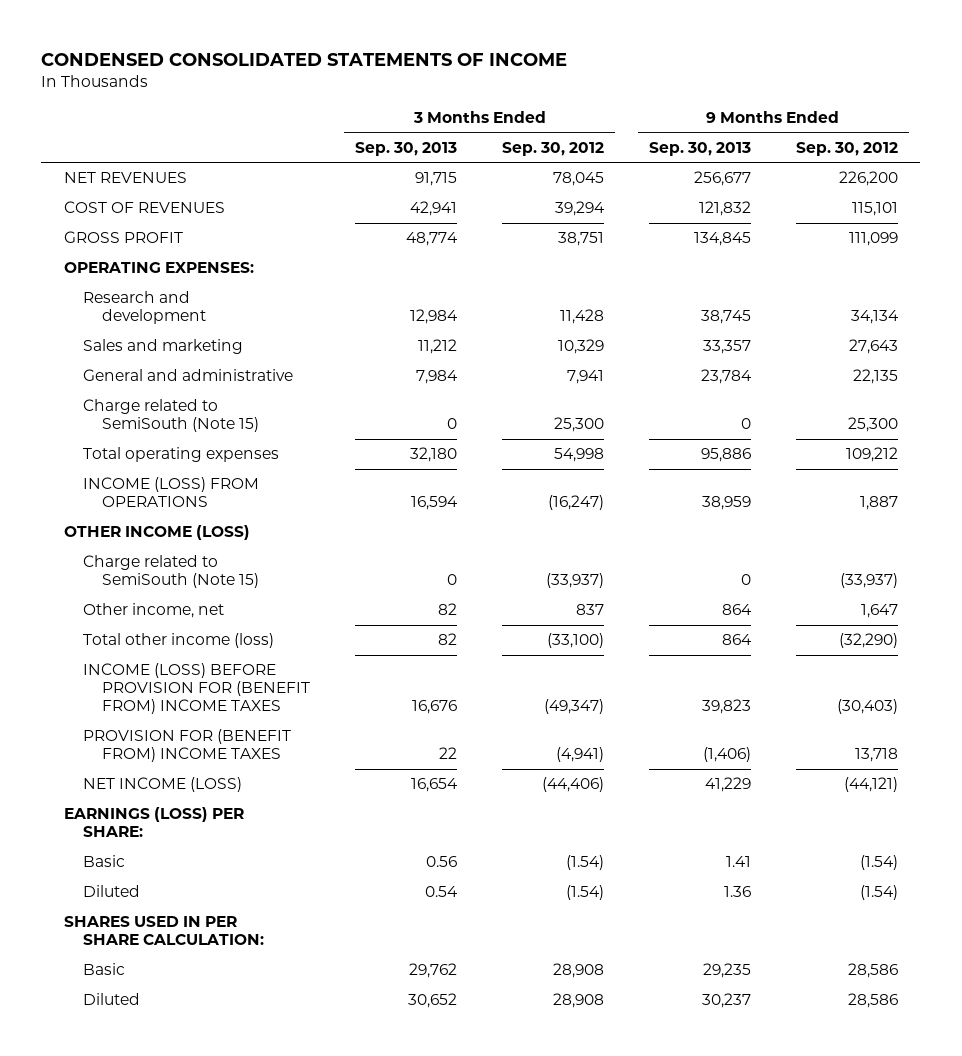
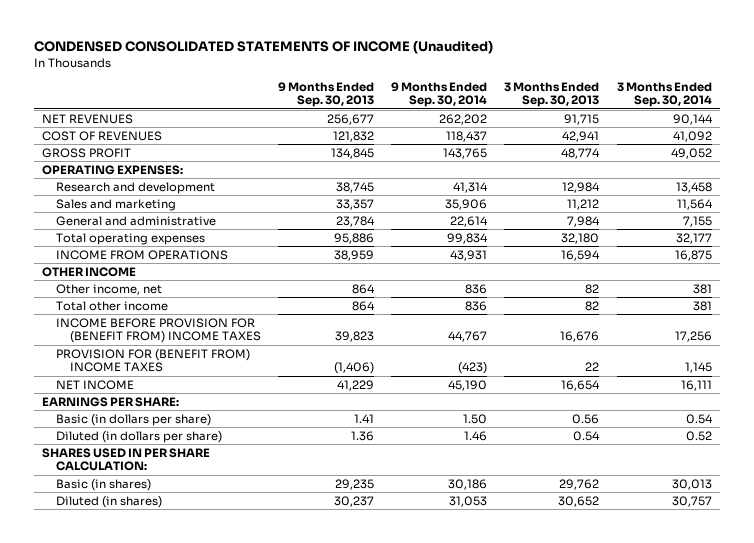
- CONDENSED CONSOLIDATED STATEMENTS OF INCOME
+ CONDENSED CONSOLIDATED STATEMENTS OF INCOME (Unaudited)
- | 3 Months Ended Sep. 30, 2013 | 3 Months Ended Sep. 30, 2012 | 9 Months Ended Sep. 30, 2013 | 9 Months Ended Sep. 30, 2012
+ | 9 Months Ended Sep. 30, 2013 | 9 Months Ended Sep. 30, 2014 | 3 Months Ended Sep. 30, 2013 | 3 Months Ended Sep. 30, 2014
- Charge related to SemiSouth (Note 15) | 0 | 25,300 | 0 | 25,300
- INCOME (LOSS) FROM OPERATIONS | 16,594 | (16,247) | 38,959 | 1,887
- OTHER INCOME (LOSS)
- Charge related to SemiSouth (Note 15) | 0 | (33,937) | 0 | (33,937)
+ INCOME FROM OPERATIONS | 38,959 | 43,931 | 16,594 | 16,875
+ OTHER INCOME
- Total other income (loss) | 82 | (33,100) | 864 | (32,290)
- INCOME (LOSS) BEFORE PROVISION FOR (BENEFIT FROM) INCOME TAXES | 16,676 | (49,347) | 39,823 | (30,403)
+ Total other income | 864 | 836 | 82 | 381
+ INCOME BEFORE PROVISION FOR (BENEFIT FROM) INCOME TAXES | 39,823 | 44,767 | 16,676 | 17,256
- NET INCOME (LOSS) | 16,654 | (44,406) | 41,229 | (44,121)
- EARNINGS (LOSS) PER SHARE:
- Basic | 0.56 | (1.54) | 1.41 | (1.54)
- Diluted | 0.54 | (1.54) | 1.36 | (1.54)
+ NET INCOME | 41,229 | 45,190 | 16,654 | 16,111
+ EARNINGS PER SHARE:
+ Basic (in dollars per share) | 1.41 | 1.50 | 0.56 | 0.54
+ Diluted (in dollars per share) | 1.36 | 1.46 | 0.54 | 0.52
- Basic | 29,762 | 28,908 | 29,235 | 28,586
- Diluted | 30,652 | 28,908 | 30,237 | 28,586
+ Basic (in shares) | 29,235 | 30,186 | 29,762 | 30,013
+ Diluted (in shares) | 30,237 | 31,053 | 30,652 | 30,757

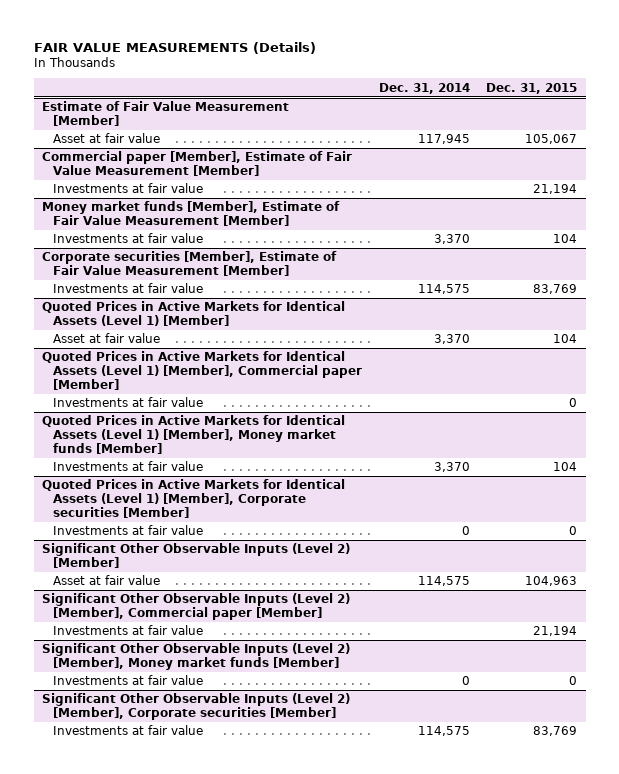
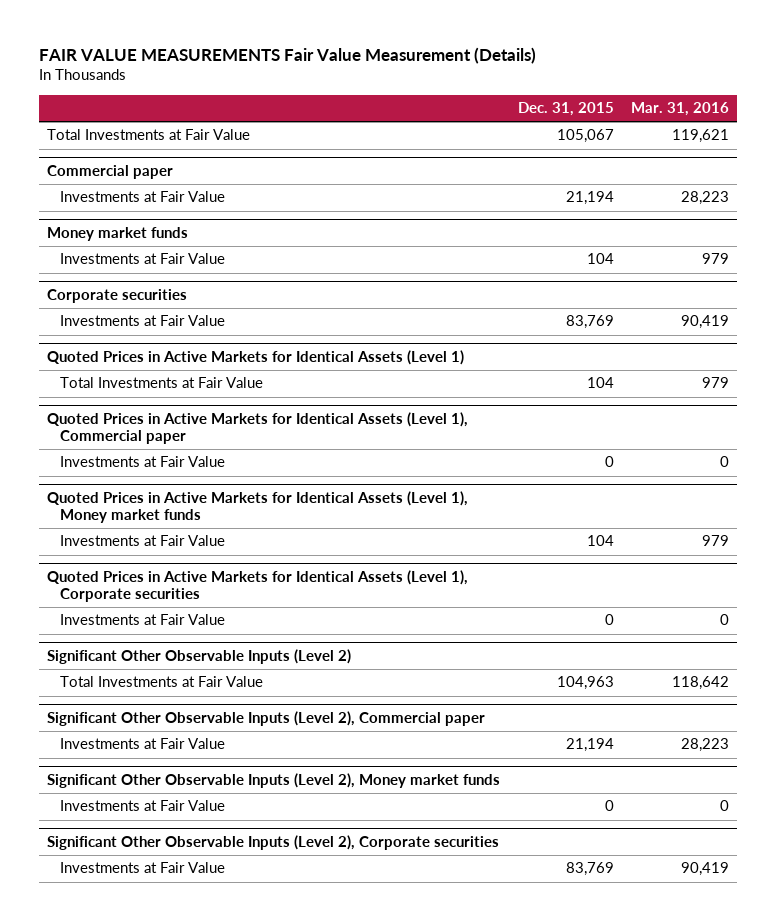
- FAIR VALUE MEASUREMENTS (Details)
+ FAIR VALUE MEASUREMENTS Fair Value Measurement (Details)
- | Dec. 31, 2014 | Dec. 31, 2015
+ | Dec. 31, 2015 | Mar. 31, 2016
- Estimate of Fair Value Measurement [Member]
- Asset at fair value | 117,945 | 105,067
- Commercial paper [Member], Estimate of Fair Value Measurement [Member]
- Investments at fair value | | 21,194
- Money market funds [Member], Estimate of Fair Value Measurement [Member]
- Investments at fair value | 3,370 | 104
- Corporate securities [Member], Estimate of Fair Value Measurement [Member]
- Investments at fair value | 114,575 | 83,769
- Quoted Prices in Active Markets for Identical Assets (Level 1) [Member]
- Asset at fair value | 3,370 | 104
- Quoted Prices in Active Markets for Identical Assets (Level 1) [Member], Commercial paper [Member]
- Investments at fair value | | 0
- Quoted Prices in Active Markets for Identical Assets (Level 1) [Member], Money market funds [Member]
- Investments at fair value | 3,370 | 104
- Quoted Prices in Active Markets for Identical Assets (Level 1) [Member], Corporate securities [Member]
- Investments at fair value | 0 | 0
- Significant Other Observable Inputs (Level 2) [Member]
- Asset at fair value | 114,575 | 104,963
- Significant Other Observable Inputs (Level 2) [Member], Commercial paper [Member]
- Investments at fair value | | 21,194
- Significant Other Observable Inputs (Level 2) [Member], Money market funds [Member]
- Investments at fair value | 0 | 0
- Significant Other Observable Inputs (Level 2) [Member], Corporate securities [Member]
- Investments at fair value | 114,575 | 83,769
+ Total Investments at Fair Value | 105,067 | 119,621
+ Commercial paper
+ Investments at Fair Value | 21,194 | 28,223
+ Money market funds
+ Investments at Fair Value | 104 | 979
+ Corporate securities
+ Investments at Fair Value | 83,769 | 90,419
+ Quoted Prices in Active Markets for Identical Assets (Level 1)
+ Total Investments at Fair Value | 104 | 979
+ Quoted Prices in Active Markets for Identical Assets (Level 1), Commercial paper
+ Investments at Fair Value | 0 | 0
+ Quoted Prices in Active Markets for Identical Assets (Level 1), Money market funds
+ Investments at Fair Value | 104 | 979
+ Quoted Prices in Active Markets for Identical Assets (Level 1), Corporate securities
+ Investments at Fair Value | 0 | 0
+ Significant Other Observable Inputs (Level 2)
+ Total Investments at Fair Value | 104,963 | 118,642
+ Significant Other Observable Inputs (Level 2), Commercial paper
+ Investments at Fair Value | 21,194 | 28,223
+ Significant Other Observable Inputs (Level 2), Money market funds
+ Investments at Fair Value | 0 | 0
+ Significant Other Observable Inputs (Level 2), Corporate securities
+ Investments at Fair Value | 83,769 | 90,419

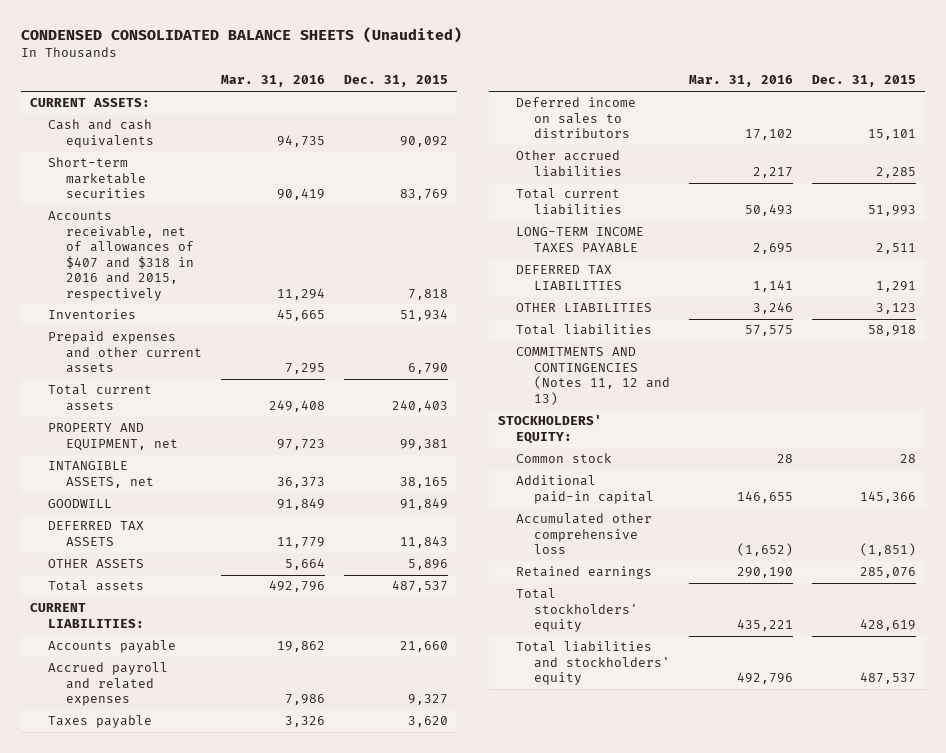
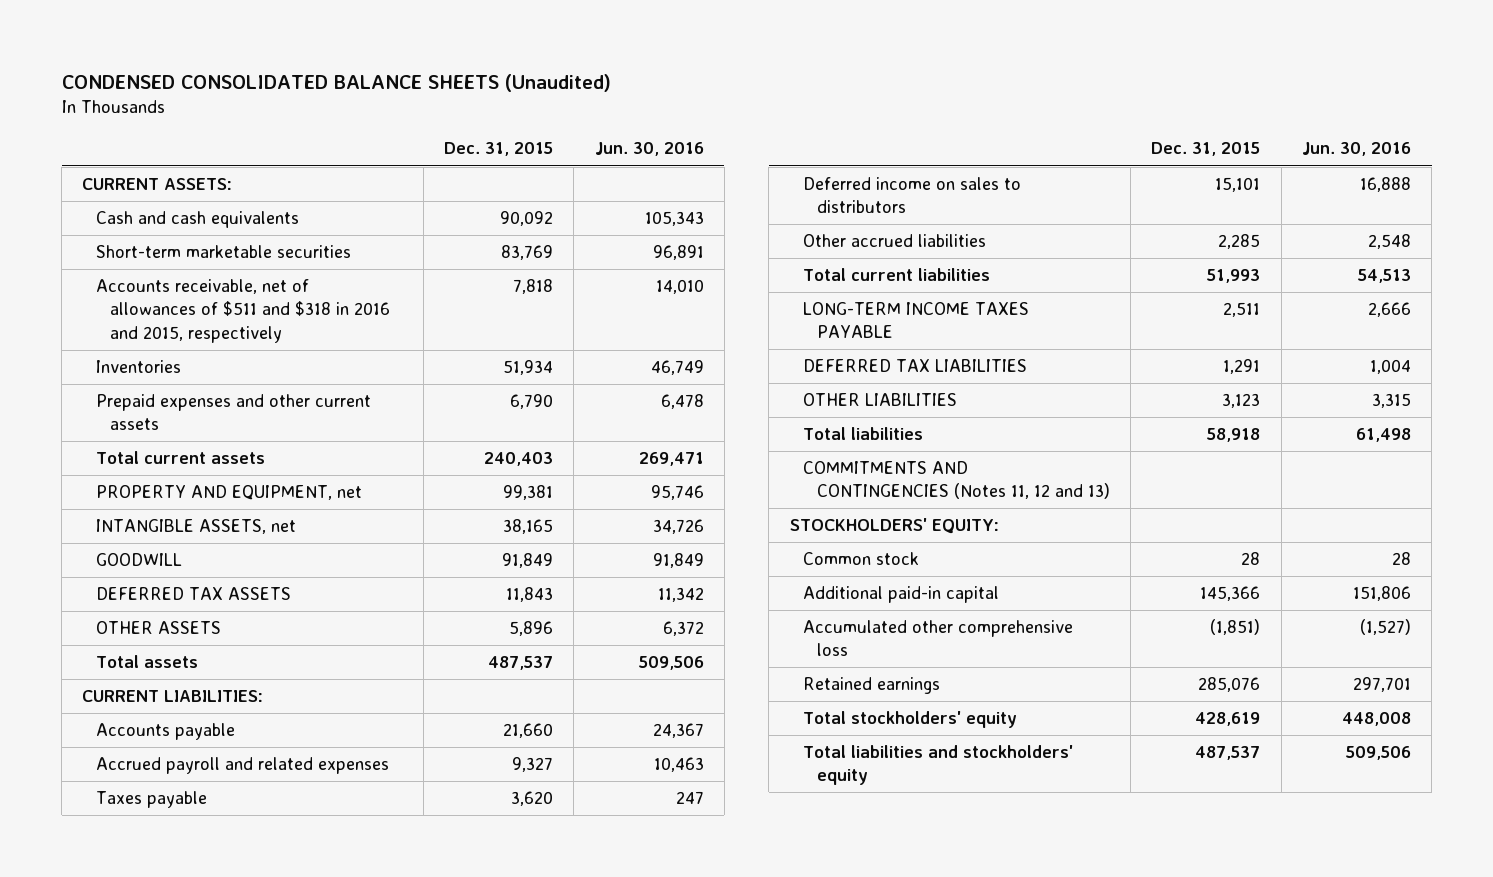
- | Mar. 31, 2016 | Dec. 31, 2015
+ | Dec. 31, 2015 | Jun. 30, 2016
- Accounts receivable, net of allowances of $407 and $318 in 2016 and 2015, respectively | 11,294 | 7,818
+ Accounts receivable, net of allowances of $511 and $318 in 2016 and 2015, respectively | 7,818 | 14,010

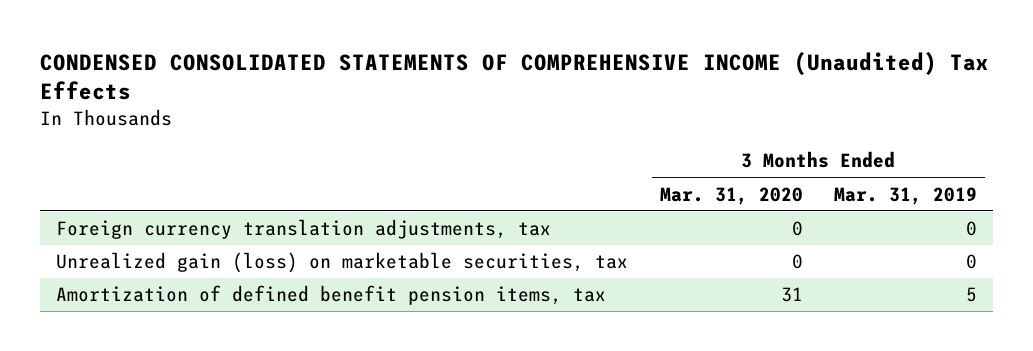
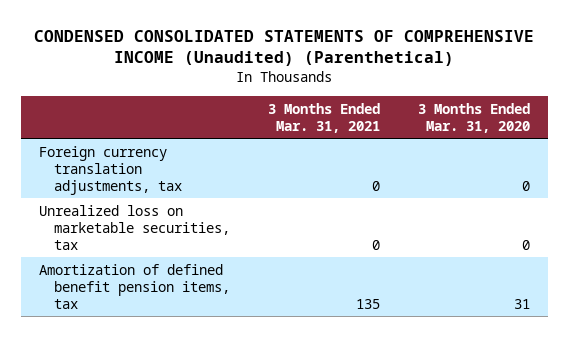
- CONDENSED CONSOLIDATED STATEMENTS OF COMPREHENSIVE INCOME (Unaudited) Tax Effects
+ CONDENSED CONSOLIDATED STATEMENTS OF COMPREHENSIVE INCOME (Unaudited) (Parenthetical)
- | 3 Months Ended Mar. 31, 2020 | 3 Months Ended Mar. 31, 2019
+ | 3 Months Ended Mar. 31, 2021 | 3 Months Ended Mar. 31, 2020
- Unrealized gain (loss) on marketable securities, tax | 0 | 0
+ Unrealized loss on marketable securities, tax | 0 | 0

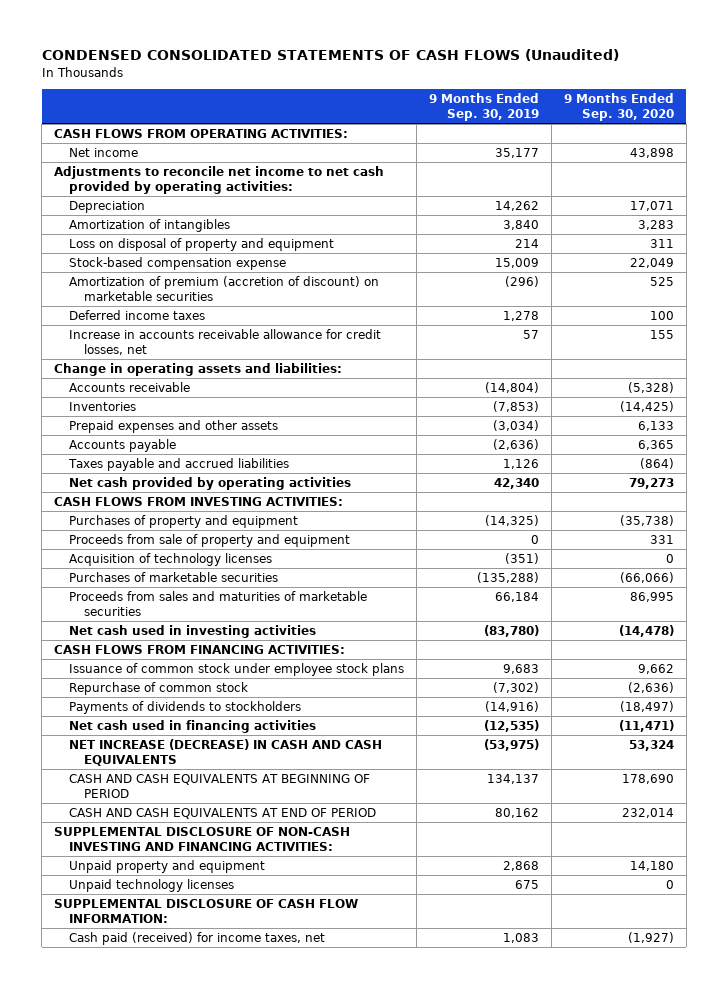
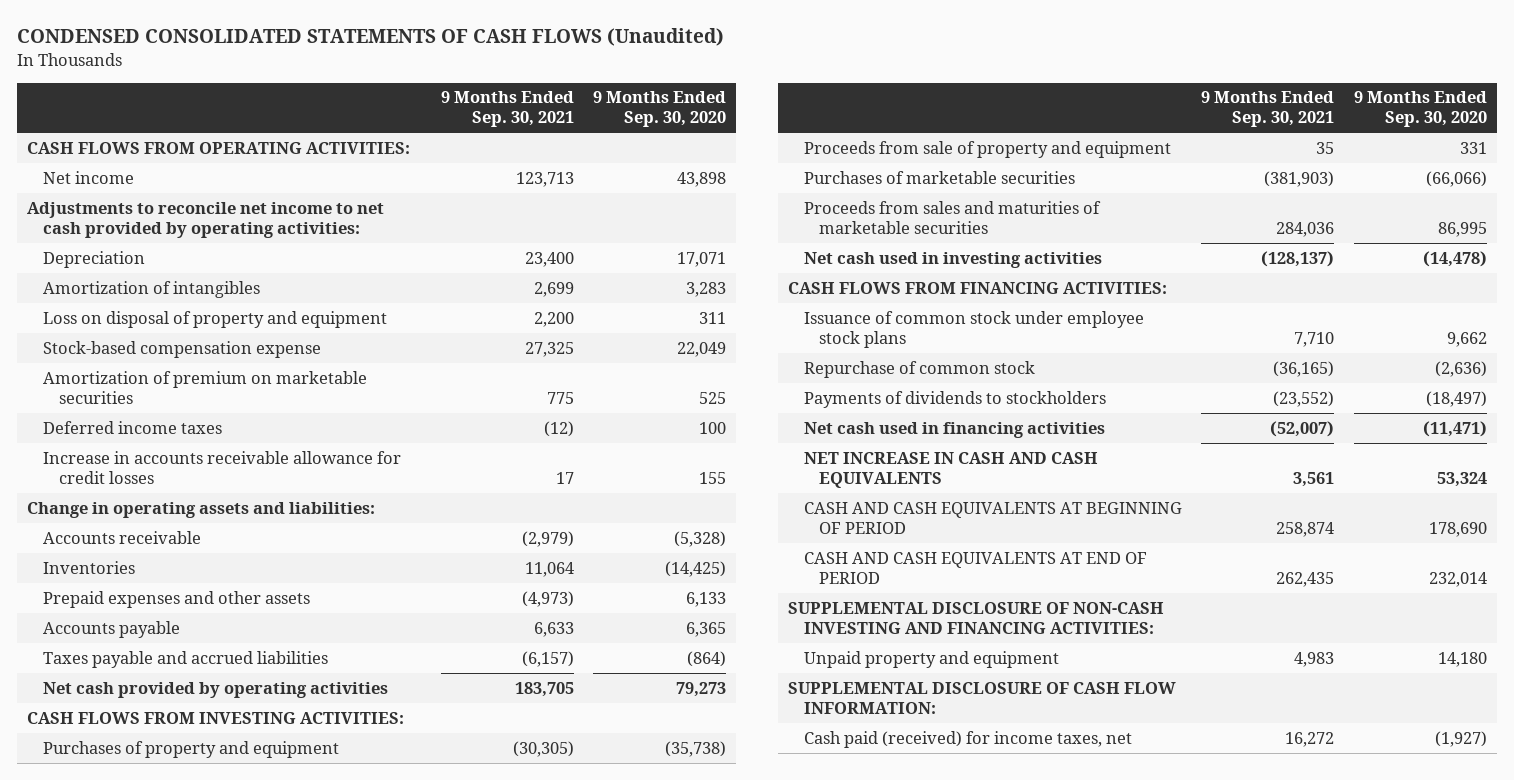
- | 9 Months Ended Sep. 30, 2019 | 9 Months Ended Sep. 30, 2020
+ | 9 Months Ended Sep. 30, 2021 | 9 Months Ended Sep. 30, 2020
- Amortization of premium (accretion of discount) on marketable securities | (296) | 525
+ Amortization of premium on marketable securities | 775 | 525
- Increase in accounts receivable allowance for credit losses, net | 57 | 155
+ Increase in accounts receivable allowance for credit losses | 17 | 155
- Acquisition of technology licenses | (351) | 0
- NET INCREASE (DECREASE) IN CASH AND CASH EQUIVALENTS | (53,975) | 53,324
+ NET INCREASE IN CASH AND CASH EQUIVALENTS | 3,561 | 53,324
- Unpaid technology licenses | 675 | 0

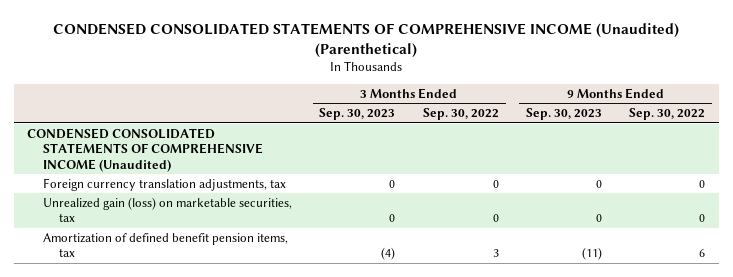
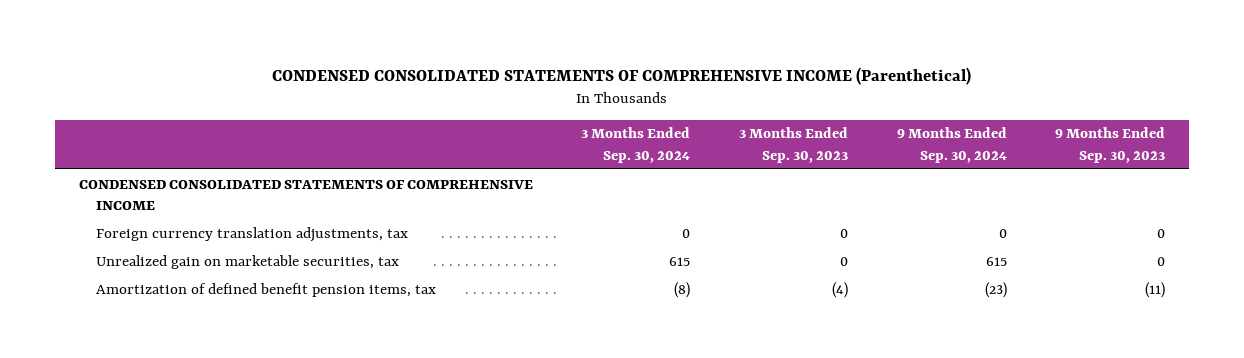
- CONDENSED CONSOLIDATED STATEMENTS OF COMPREHENSIVE INCOME (Unaudited) (Parenthetical)
+ CONDENSED CONSOLIDATED STATEMENTS OF COMPREHENSIVE INCOME (Parenthetical)
- | 3 Months Ended Sep. 30, 2023 | 3 Months Ended Sep. 30, 2022 | 9 Months Ended Sep. 30, 2023 | 9 Months Ended Sep. 30, 2022
+ | 3 Months Ended Sep. 30, 2024 | 3 Months Ended Sep. 30, 2023 | 9 Months Ended Sep. 30, 2024 | 9 Months Ended Sep. 30, 2023
- CONDENSED CONSOLIDATED STATEMENTS OF COMPREHENSIVE INCOME (Unaudited)
+ CONDENSED CONSOLIDATED STATEMENTS OF COMPREHENSIVE INCOME
- Unrealized gain (loss) on marketable securities, tax | 0 | 0 | 0 | 0
+ Unrealized gain on marketable securities, tax | 615 | 0 | 615 | 0

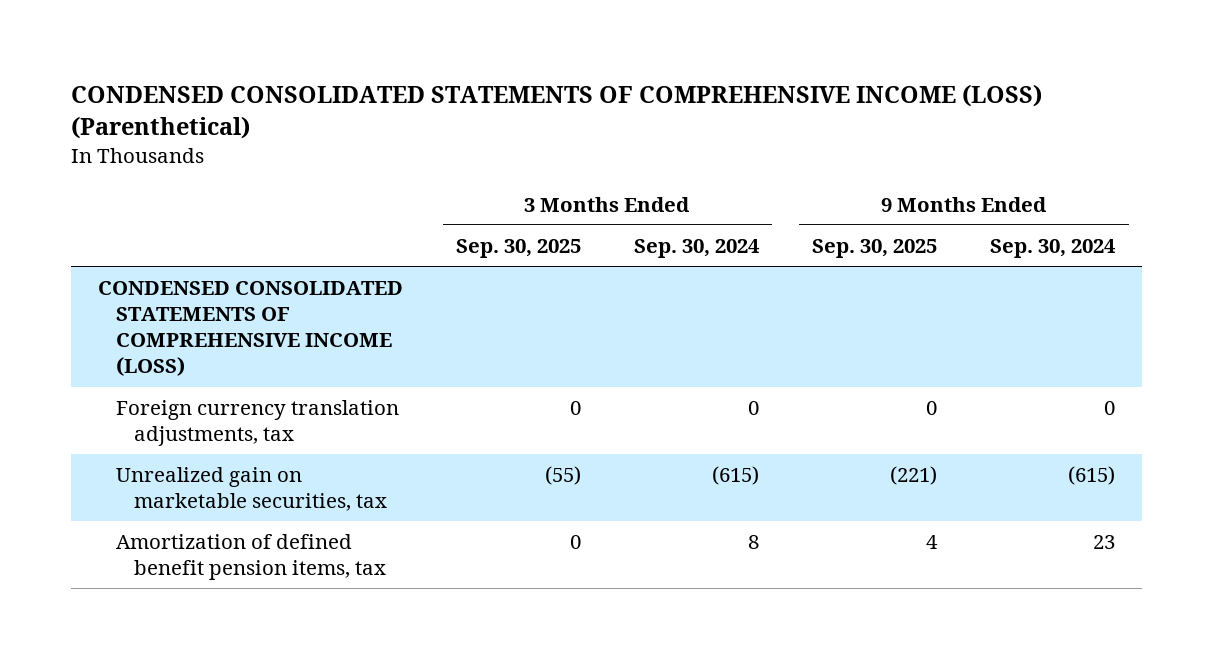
- CONDENSED CONSOLIDATED STATEMENTS OF COMPREHENSIVE INCOME (Parenthetical)
+ CONDENSED CONSOLIDATED STATEMENTS OF COMPREHENSIVE INCOME (LOSS) (Parenthetical)
- | 3 Months Ended Sep. 30, 2024 | 3 Months Ended Sep. 30, 2023 | 9 Months Ended Sep. 30, 2024 | 9 Months Ended Sep. 30, 2023
+ | 3 Months Ended Sep. 30, 2025 | 3 Months Ended Sep. 30, 2024 | 9 Months Ended Sep. 30, 2025 | 9 Months Ended Sep. 30, 2024
- CONDENSED CONSOLIDATED STATEMENTS OF COMPREHENSIVE INCOME
+ CONDENSED CONSOLIDATED STATEMENTS OF COMPREHENSIVE INCOME (LOSS)
- Unrealized gain on marketable securities, tax | 615 | 0 | 615 | 0
- Amortization of defined benefit pension items, tax | (8) | (4) | (23) | (11)
+ Unrealized gain on marketable securities, tax | (55) | (615) | (221) | (615)
+ Amortization of defined benefit pension items, tax | 0 | 8 | 4 | 23

